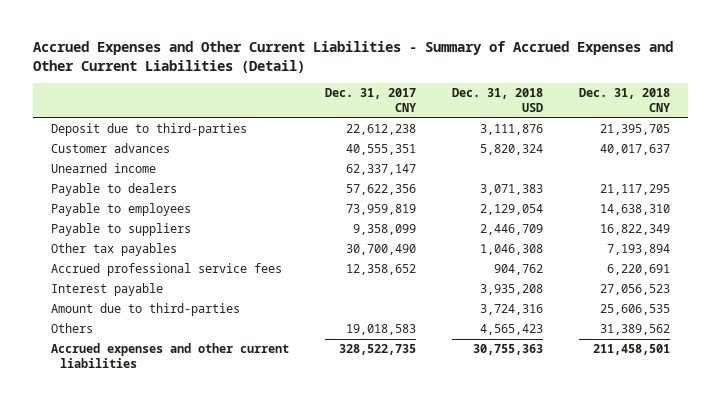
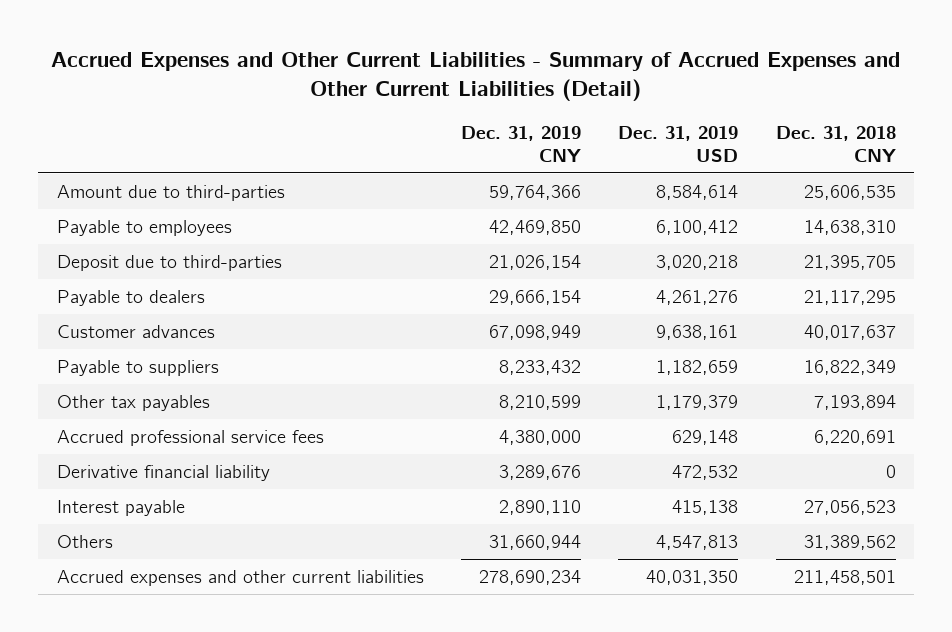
- | Dec. 31, 2017 CNY | Dec. 31, 2018 USD | Dec. 31, 2018 CNY
+ | Dec. 31, 2019 CNY | Dec. 31, 2019 USD | Dec. 31, 2018 CNY
moved up: Amount due to third-parties | 59,764,366 | 8,584,614 | 25,606,535
moved up: Payable to employees | 42,469,850 | 6,100,412 | 14,638,310
- Unearned income | 62,337,147 | |
moved down: Customer advances | 67,098,949 | 9,638,161 | 40,017,637
+ Derivative financial liability | 3,289,676 | 472,532 | 0

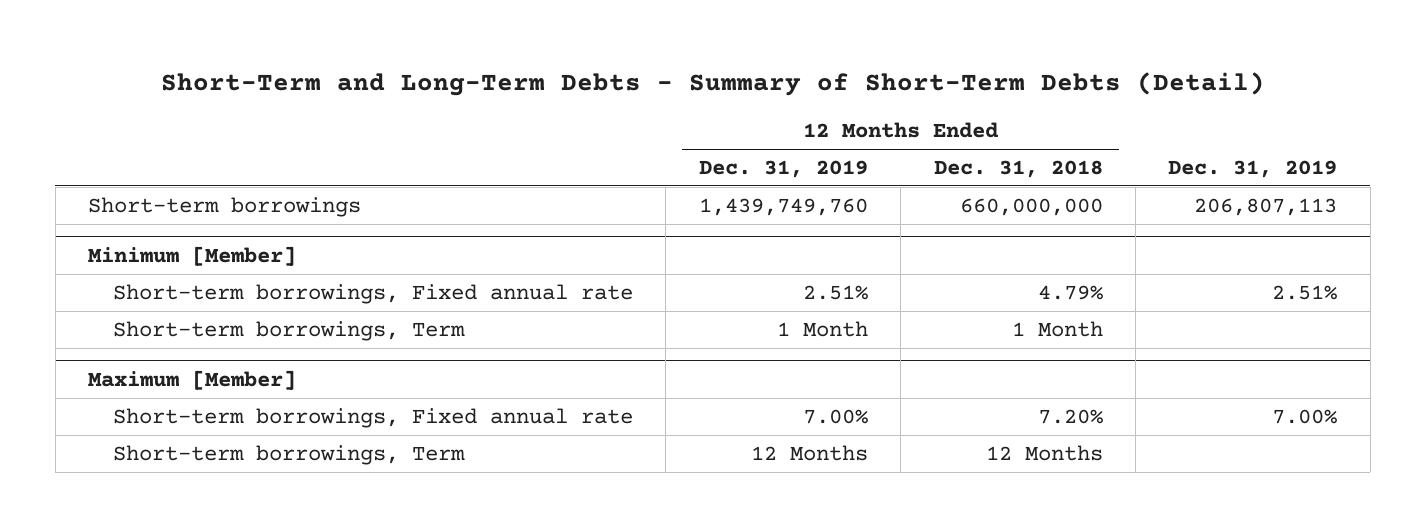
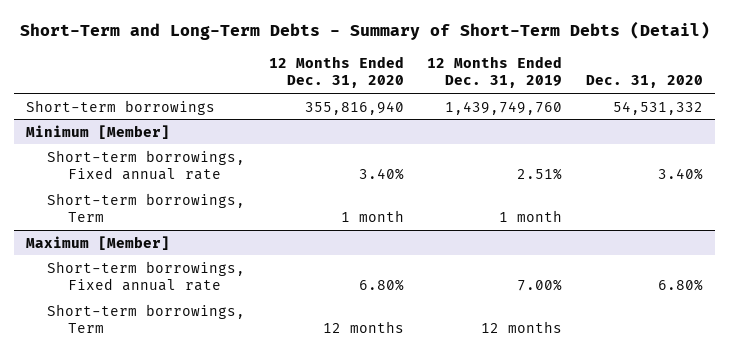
- | 12 Months Ended Dec. 31, 2019 | 12 Months Ended Dec. 31, 2018 | Dec. 31, 2019
+ | 12 Months Ended Dec. 31, 2020 | 12 Months Ended Dec. 31, 2019 | Dec. 31, 2020
@ Minimum [Member]
- Short-term borrowings, Term | 1 Month | 1 Month |
+ Short-term borrowings, Term | 1 month | 1 month |
@ Maximum [Member]
- Short-term borrowings, Term | 12 Months | 12 Months |
+ Short-term borrowings, Term | 12 months | 12 months |

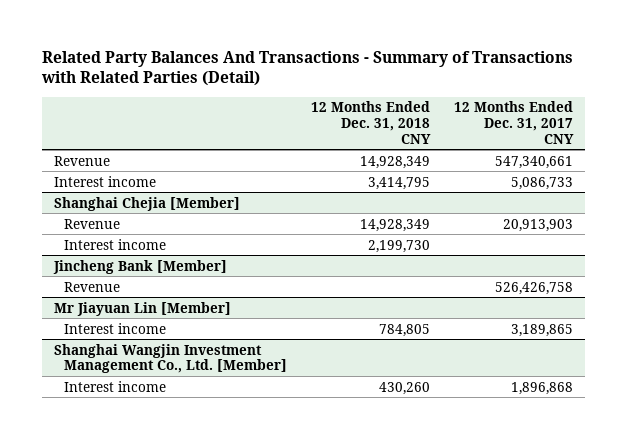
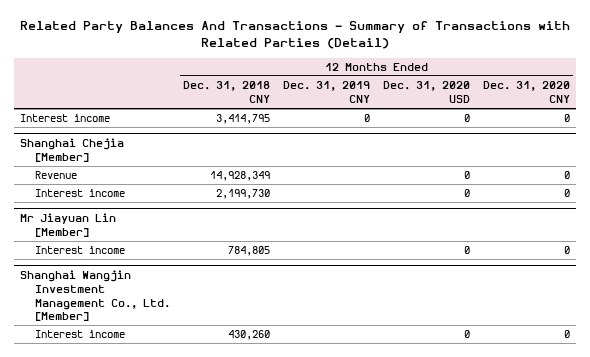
- | 12 Months Ended Dec. 31, 2018 CNY | 12 Months Ended Dec. 31, 2017 CNY
+ | 12 Months Ended Dec. 31, 2018 CNY | 12 Months Ended Dec. 31, 2019 CNY | 12 Months Ended Dec. 31, 2020 USD | 12 Months Ended Dec. 31, 2020 CNY
- Revenue | 14,928,349 | 547,340,661
- Jincheng Bank [Member]
- Revenue | | 526,426,758

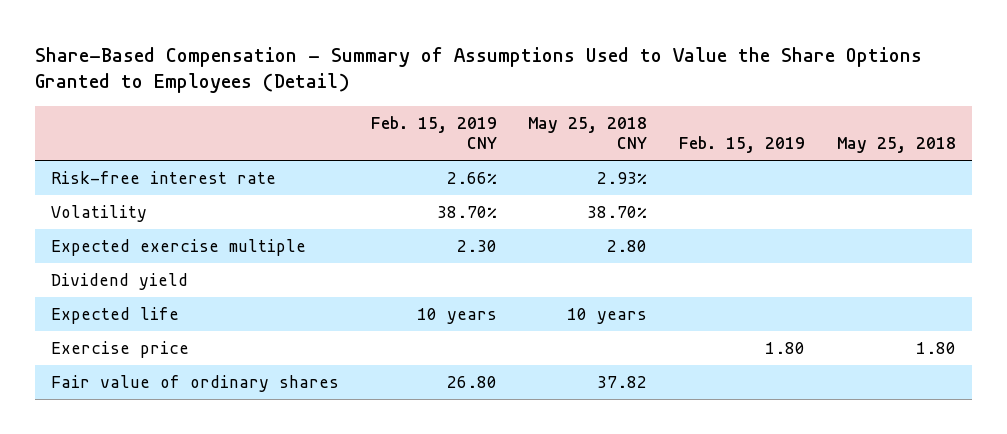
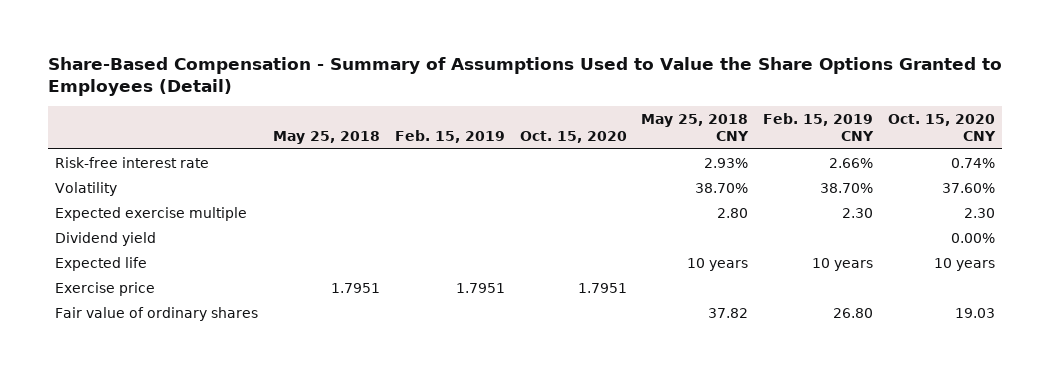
- | Feb. 15, 2019 CNY | May 25, 2018 CNY | Feb. 15, 2019 | May 25, 2018
+ | May 25, 2018 | Feb. 15, 2019 | Oct. 15, 2020 | May 25, 2018 CNY | Feb. 15, 2019 CNY | Oct. 15, 2020 CNY
- Exercise price | | | 1.80 | 1.80
+ Exercise price | 1.7951 | 1.7951 | 1.7951 | | |

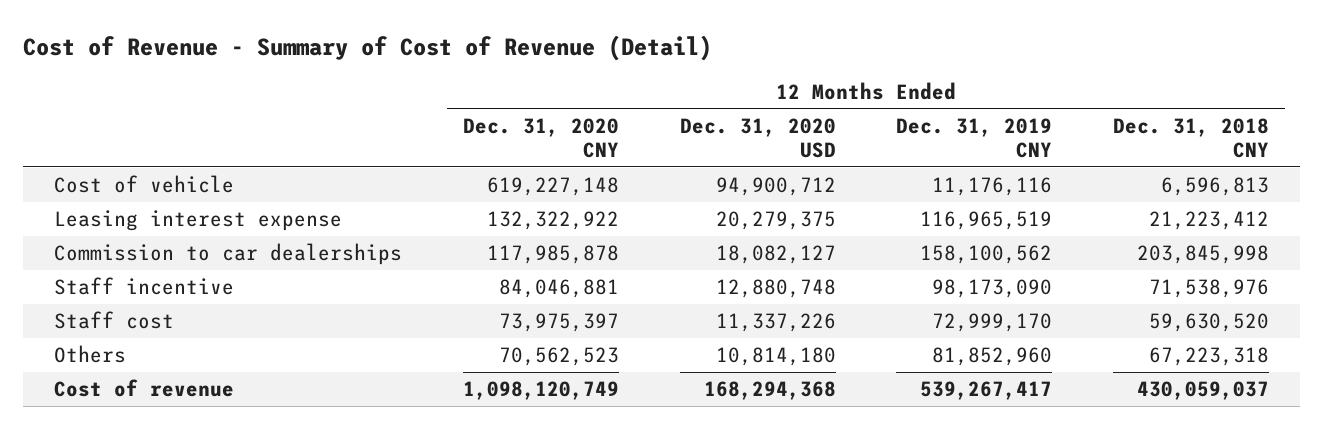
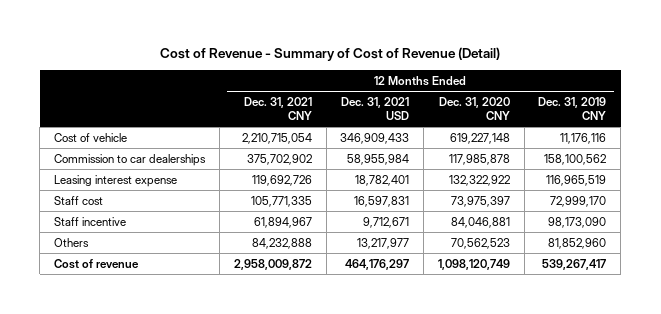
- | 12 Months Ended Dec. 31, 2020 CNY | 12 Months Ended Dec. 31, 2020 USD | 12 Months Ended Dec. 31, 2019 CNY | 12 Months Ended Dec. 31, 2018 CNY
+ | 12 Months Ended Dec. 31, 2021 CNY | 12 Months Ended Dec. 31, 2021 USD | 12 Months Ended Dec. 31, 2020 CNY | 12 Months Ended Dec. 31, 2019 CNY
moved down: Leasing interest expense | 119,692,726 | 18,782,401 | 132,322,922 | 116,965,519
moved down: Staff incentive | 61,894,967 | 9,712,671 | 84,046,881 | 98,173,090

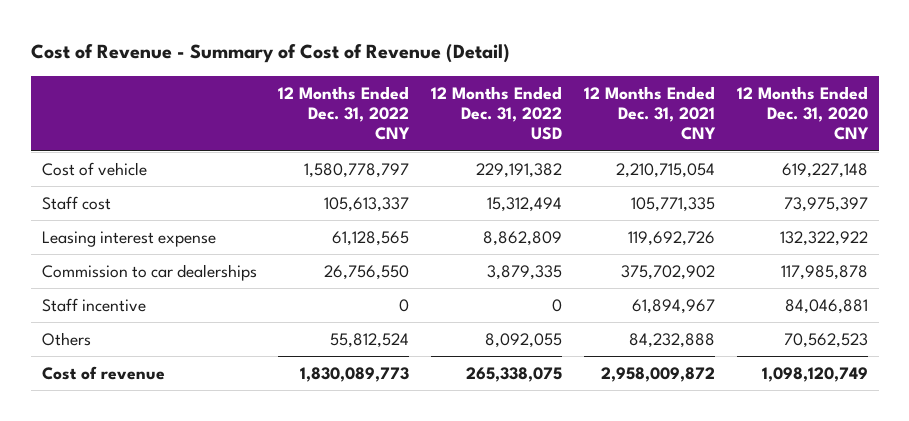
- | 12 Months Ended Dec. 31, 2021 CNY | 12 Months Ended Dec. 31, 2021 USD | 12 Months Ended Dec. 31, 2020 CNY | 12 Months Ended Dec. 31, 2019 CNY
+ | 12 Months Ended Dec. 31, 2022 CNY | 12 Months Ended Dec. 31, 2022 USD | 12 Months Ended Dec. 31, 2021 CNY | 12 Months Ended Dec. 31, 2020 CNY
moved down: Leasing interest expense | 61,128,565 | 8,862,809 | 119,692,726 | 132,322,922
moved down: Commission to car dealerships | 26,756,550 | 3,879,335 | 375,702,902 | 117,985,878

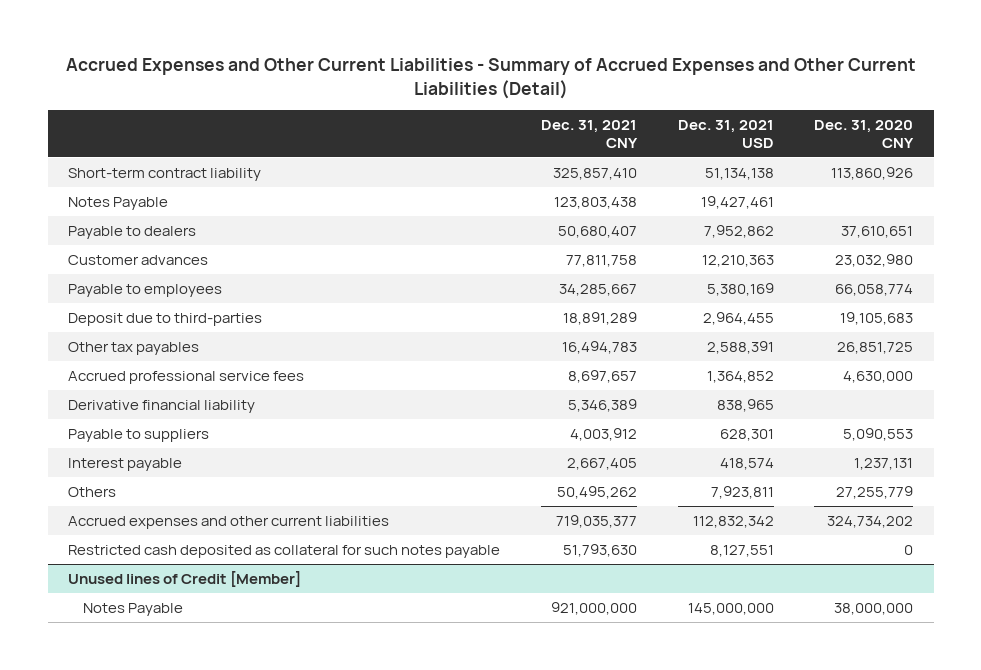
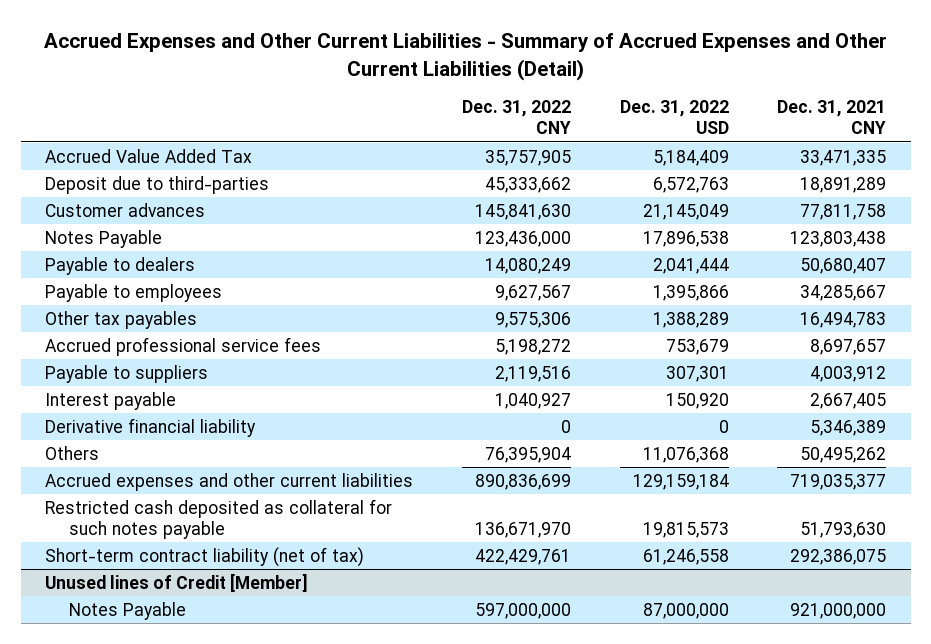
- | Dec. 31, 2021 CNY | Dec. 31, 2021 USD | Dec. 31, 2020 CNY
+ | Dec. 31, 2022 CNY | Dec. 31, 2022 USD | Dec. 31, 2021 CNY
- Short-term contract liability | 325,857,410 | 51,134,138 | 113,860,926
+ Accrued Value Added Tax | 35,757,905 | 5,184,409 | 33,471,335
moved up: Deposit due to third-parties | 45,333,662 | 6,572,763 | 18,891,289
moved up: Customer advances | 145,841,630 | 21,145,049 | 77,811,758
moved down: Derivative financial liability | 0 | 0 | 5,346,389
+ Short-term contract liability (net of tax) | 422,429,761 | 61,246,558 | 292,386,075

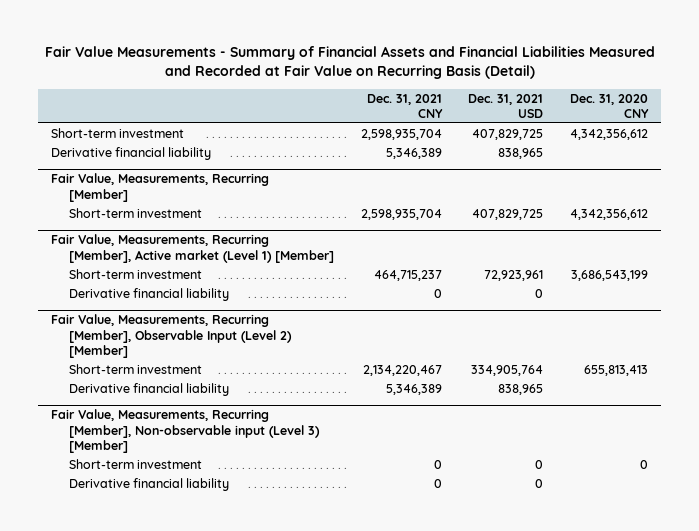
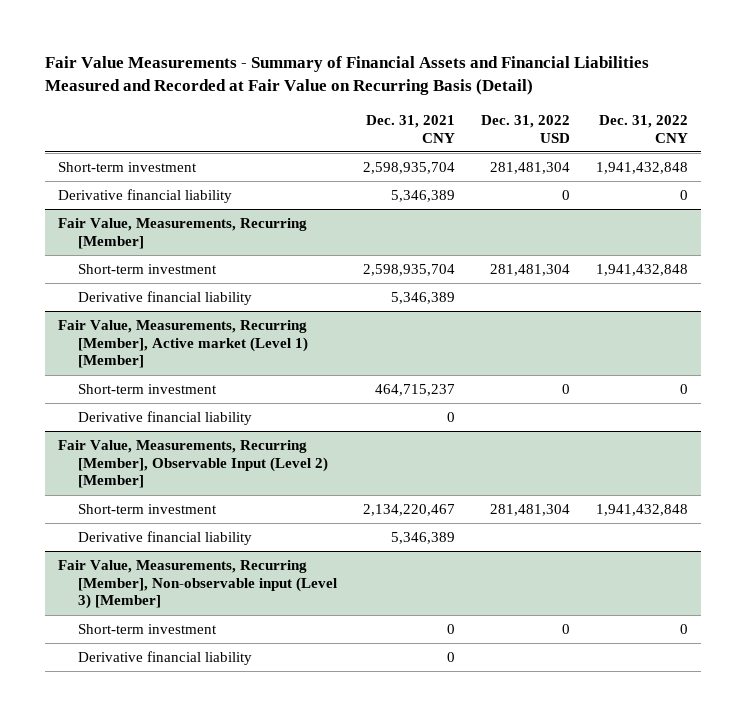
- | Dec. 31, 2021 CNY | Dec. 31, 2021 USD | Dec. 31, 2020 CNY
+ | Dec. 31, 2021 CNY | Dec. 31, 2022 USD | Dec. 31, 2022 CNY
@ Fair Value, Measurements, Recurring [Member]
+ Derivative financial liability | 5,346,389 | |

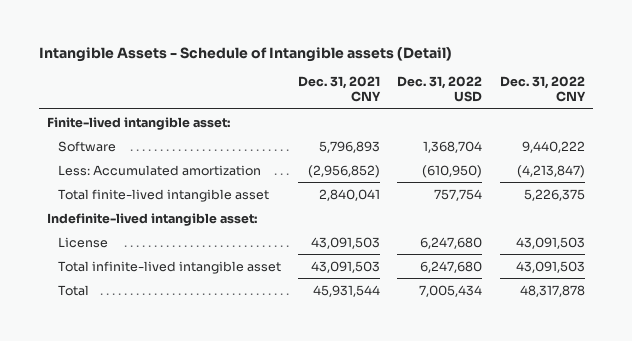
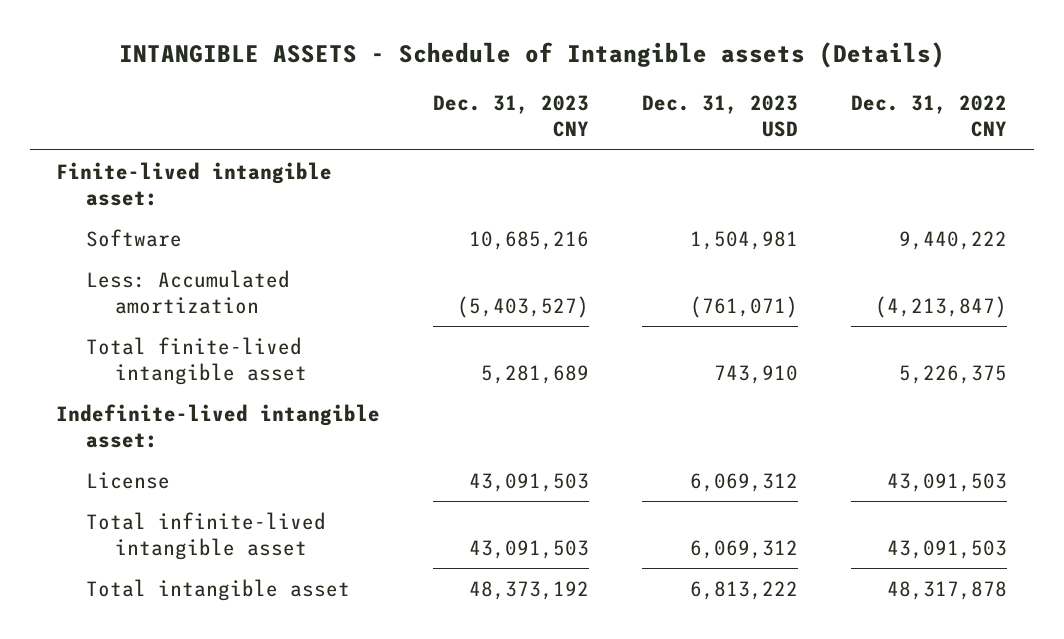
- Intangible Assets - Schedule of Intangible assets (Detail)
+ INTANGIBLE ASSETS - Schedule of Intangible assets (Details)
- | Dec. 31, 2021 CNY | Dec. 31, 2022 USD | Dec. 31, 2022 CNY
+ | Dec. 31, 2023 CNY | Dec. 31, 2023 USD | Dec. 31, 2022 CNY
- Total | 45,931,544 | 7,005,434 | 48,317,878
+ Total intangible asset | 48,373,192 | 6,813,222 | 48,317,878

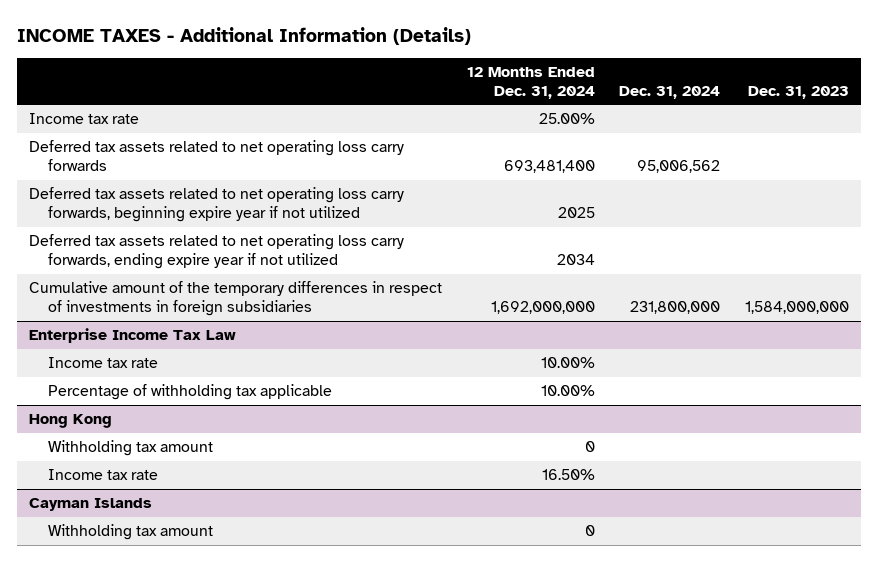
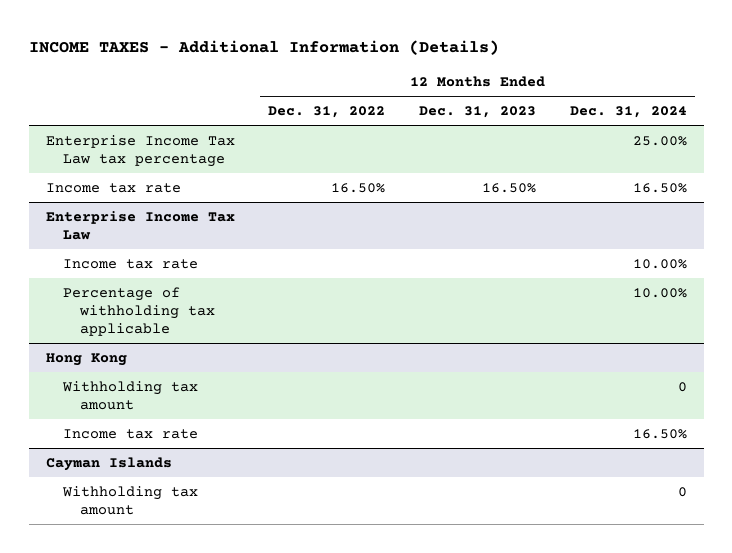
- | 12 Months Ended Dec. 31, 2024 | Dec. 31, 2024 | Dec. 31, 2023
+ | 12 Months Ended Dec. 31, 2022 | 12 Months Ended Dec. 31, 2023 | 12 Months Ended Dec. 31, 2024
- Income tax rate | 25.00% | |
- Deferred tax assets related to net operating loss carry forwards | 693,481,400 | 95,006,562 |
- Deferred tax assets related to net operating loss carry forwards, beginning expire year if not utilized | 2025 | |
- Deferred tax assets related to net operating loss carry forwards, ending expire year if not utilized | 2034 | |
- Cumulative amount of the temporary differences in respect of investments in foreign subsidiaries | 1,692,000,000 | 231,800,000 | 1,584,000,000
+ Enterprise Income Tax Law tax percentage | | | 25.00%
+ Income tax rate | 16.50% | 16.50% | 16.50%

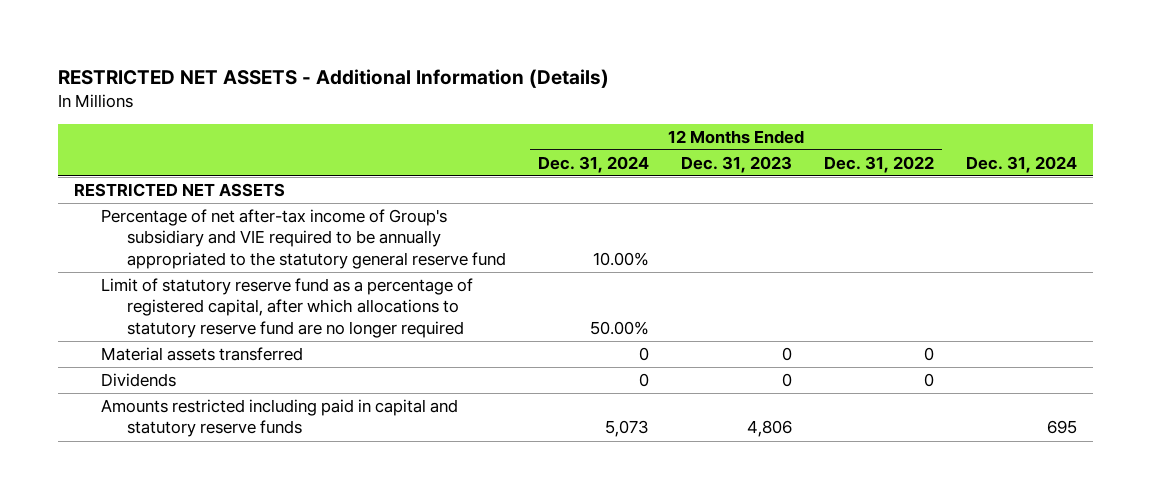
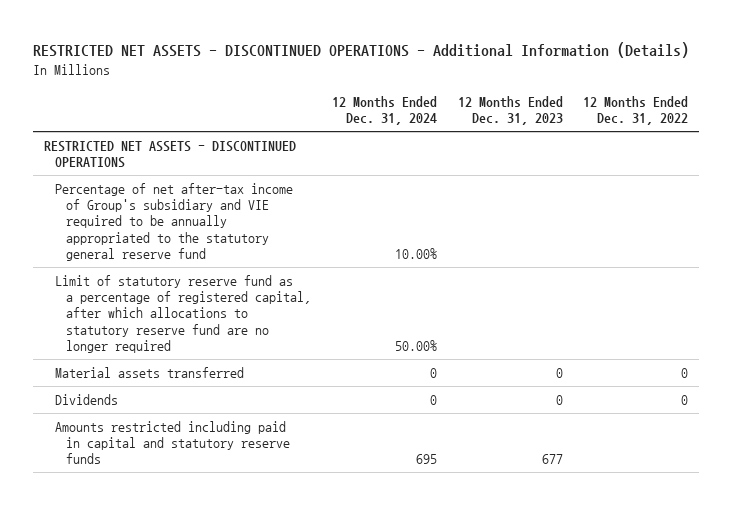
- RESTRICTED NET ASSETS - Additional Information (Details)
+ RESTRICTED NET ASSETS - DISCONTINUED OPERATIONS - Additional Information (Details)
- | 12 Months Ended Dec. 31, 2024 | 12 Months Ended Dec. 31, 2023 | 12 Months Ended Dec. 31, 2022 | Dec. 31, 2024
+ | 12 Months Ended Dec. 31, 2024 | 12 Months Ended Dec. 31, 2023 | 12 Months Ended Dec. 31, 2022
- RESTRICTED NET ASSETS
+ RESTRICTED NET ASSETS - DISCONTINUED OPERATIONS
- Amounts restricted including paid in capital and statutory reserve funds | 5,073 | 4,806 | | 695
+ Amounts restricted including paid in capital and statutory reserve funds | 695 | 677 |

